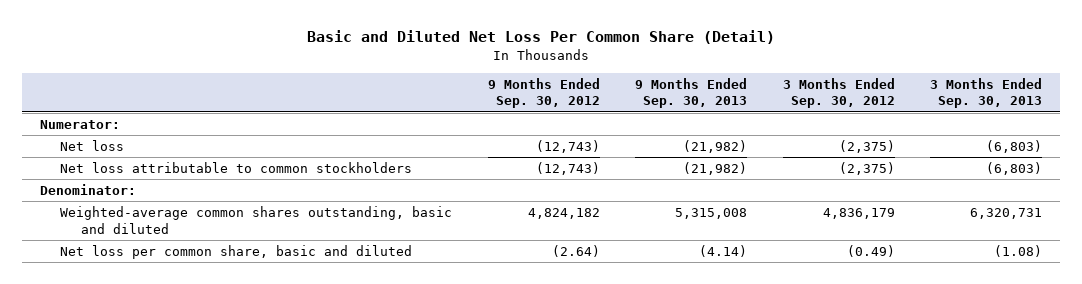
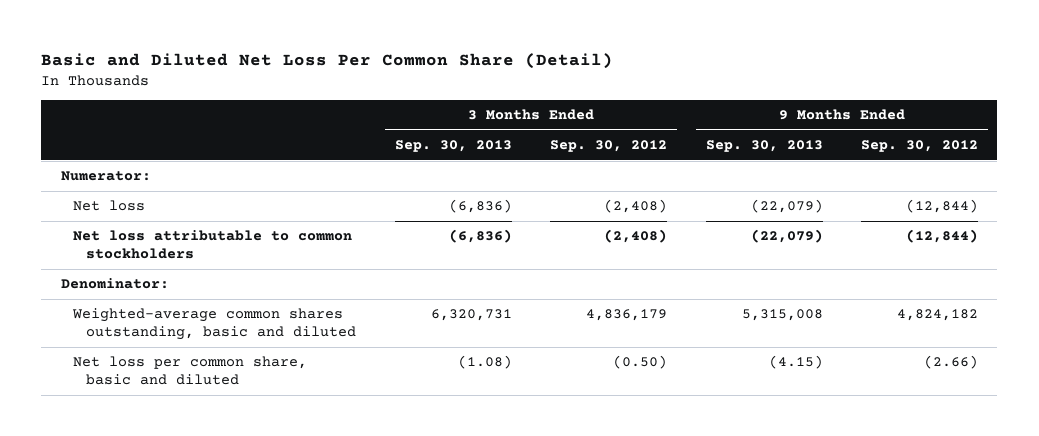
- | 9 Months Ended Sep. 30, 2012 | 9 Months Ended Sep. 30, 2013 | 3 Months Ended Sep. 30, 2012 | 3 Months Ended Sep. 30, 2013
+ | 3 Months Ended Sep. 30, 2013 | 3 Months Ended Sep. 30, 2012 | 9 Months Ended Sep. 30, 2013 | 9 Months Ended Sep. 30, 2012
- Net loss | (12,743) | (21,982) | (2,375) | (6,803)
- Net loss attributable to common stockholders | (12,743) | (21,982) | (2,375) | (6,803)
+ Net loss | (6,836) | (2,408) | (22,079) | (12,844)
+ Net loss attributable to common stockholders | (6,836) | (2,408) | (22,079) | (12,844)
- Net loss per common share, basic and diluted | (2.64) | (4.14) | (0.49) | (1.08)
+ Net loss per common share, basic and diluted | (1.08) | (0.50) | (4.15) | (2.66)

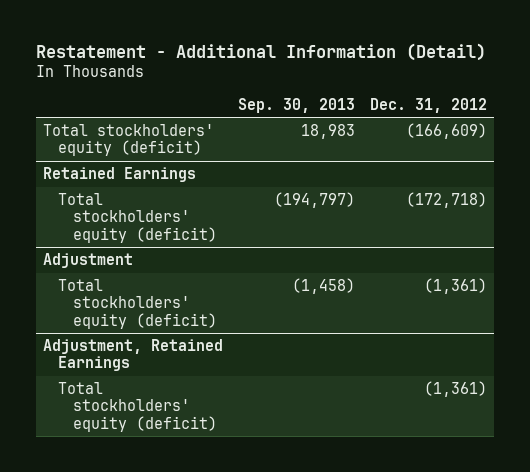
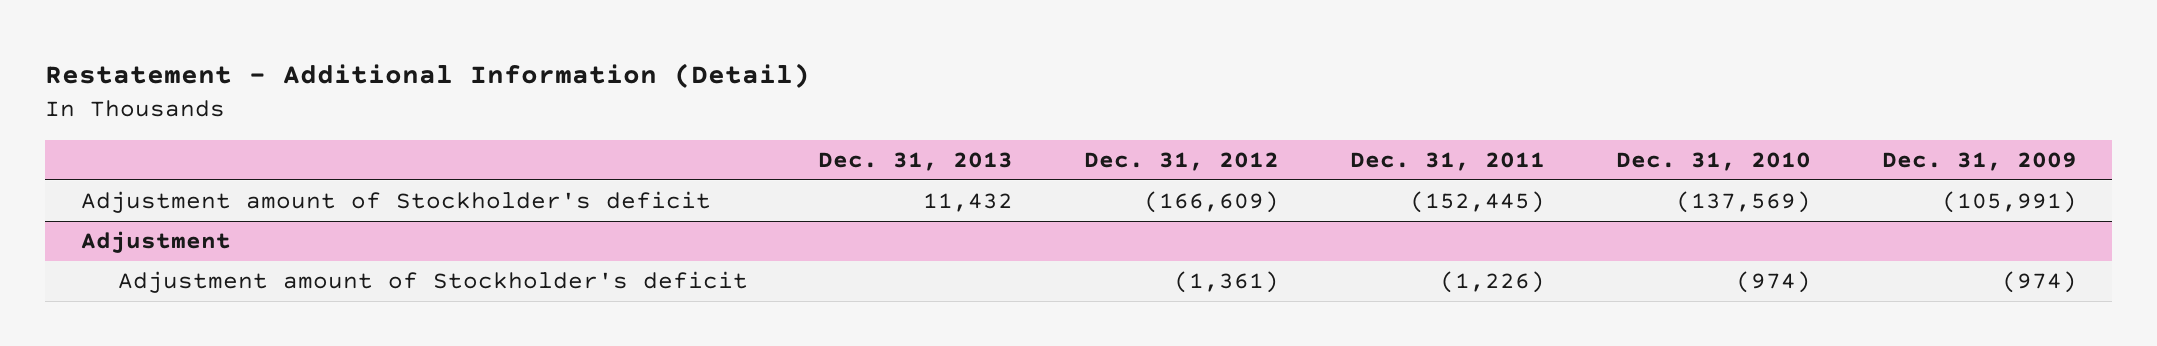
- | Sep. 30, 2013 | Dec. 31, 2012
+ | Dec. 31, 2013 | Dec. 31, 2012 | Dec. 31, 2011 | Dec. 31, 2010 | Dec. 31, 2009
- Total stockholders' equity (deficit) | 18,983 | (166,609)
- Retained Earnings
- Total stockholders' equity (deficit) | (194,797) | (172,718)
+ Adjustment amount of Stockholder's deficit | 11,432 | (166,609) | (152,445) | (137,569) | (105,991)
@ Adjustment
- Total stockholders' equity (deficit) | (1,458) | (1,361)
- Adjustment, Retained Earnings
- Total stockholders' equity (deficit) | | (1,361)
@ Adjustment
+ Adjustment amount of Stockholder's deficit | | (1,361) | (1,226) | (974) | (974)

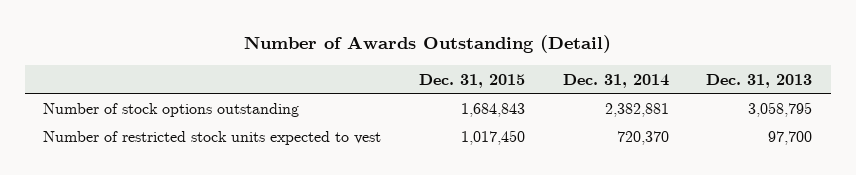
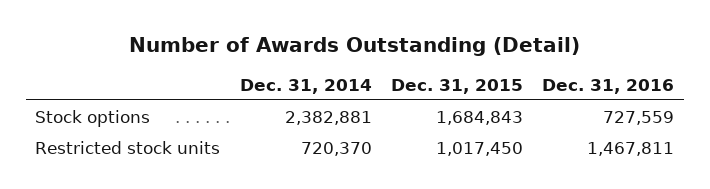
- | Dec. 31, 2015 | Dec. 31, 2014 | Dec. 31, 2013
+ | Dec. 31, 2014 | Dec. 31, 2015 | Dec. 31, 2016
- Number of stock options outstanding | 1,684,843 | 2,382,881 | 3,058,795
- Number of restricted stock units expected to vest | 1,017,450 | 720,370 | 97,700
+ Stock options | 2,382,881 | 1,684,843 | 727,559
+ Restricted stock units | 720,370 | 1,017,450 | 1,467,811

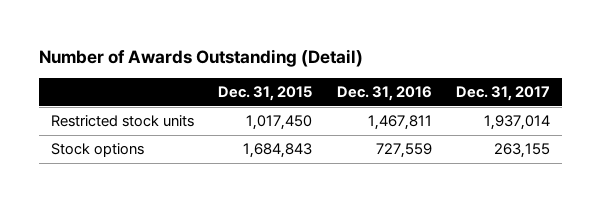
- | Dec. 31, 2014 | Dec. 31, 2015 | Dec. 31, 2016
+ | Dec. 31, 2015 | Dec. 31, 2016 | Dec. 31, 2017
moved down: Stock options | 1,684,843 | 727,559 | 263,155

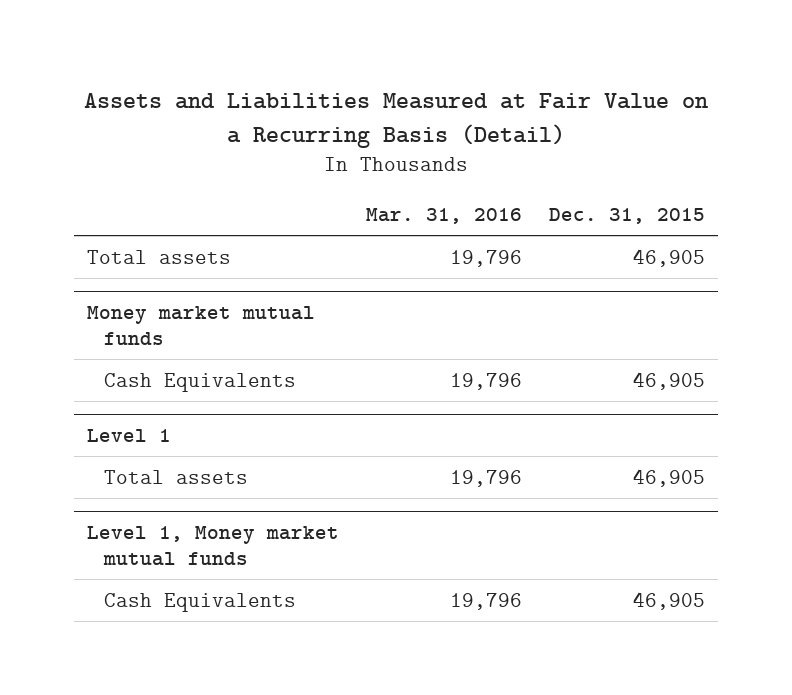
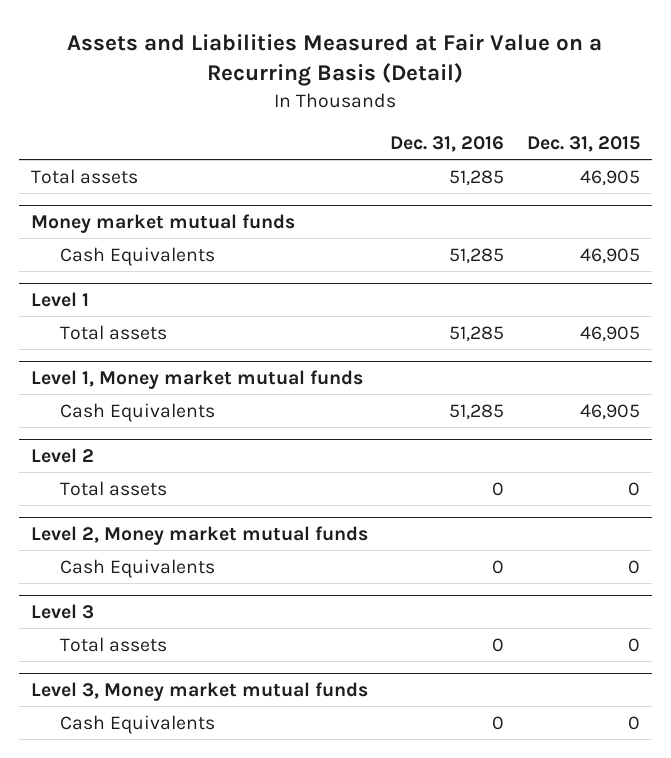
- | Mar. 31, 2016 | Dec. 31, 2015
+ | Dec. 31, 2016 | Dec. 31, 2015
+ Level 2
+ Total assets | 0 | 0
+ Level 2, Money market mutual funds
+ Cash Equivalents | 0 | 0
+ Level 3
+ Total assets | 0 | 0
+ Level 3, Money market mutual funds
+ Cash Equivalents | 0 | 0

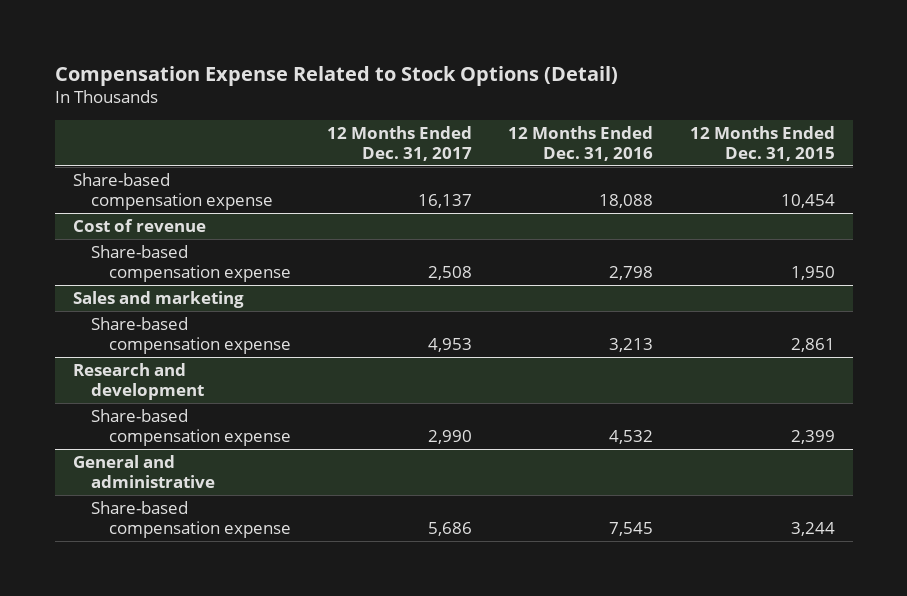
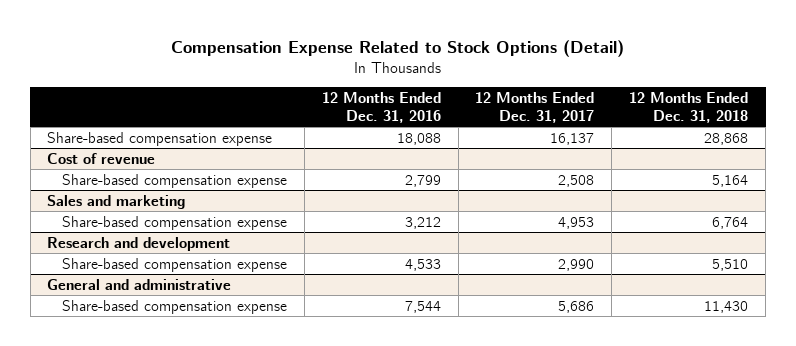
- | 12 Months Ended Dec. 31, 2017 | 12 Months Ended Dec. 31, 2016 | 12 Months Ended Dec. 31, 2015
+ | 12 Months Ended Dec. 31, 2016 | 12 Months Ended Dec. 31, 2017 | 12 Months Ended Dec. 31, 2018
@ Cost of revenue
- Share-based compensation expense | 2,508 | 2,798 | 1,950
+ Share-based compensation expense | 2,799 | 2,508 | 5,164
@ Sales and marketing
- Share-based compensation expense | 4,953 | 3,213 | 2,861
+ Share-based compensation expense | 3,212 | 4,953 | 6,764
@ Research and development
- Share-based compensation expense | 2,990 | 4,532 | 2,399
+ Share-based compensation expense | 4,533 | 2,990 | 5,510
@ General and administrative
- Share-based compensation expense | 5,686 | 7,545 | 3,244
+ Share-based compensation expense | 7,544 | 5,686 | 11,430

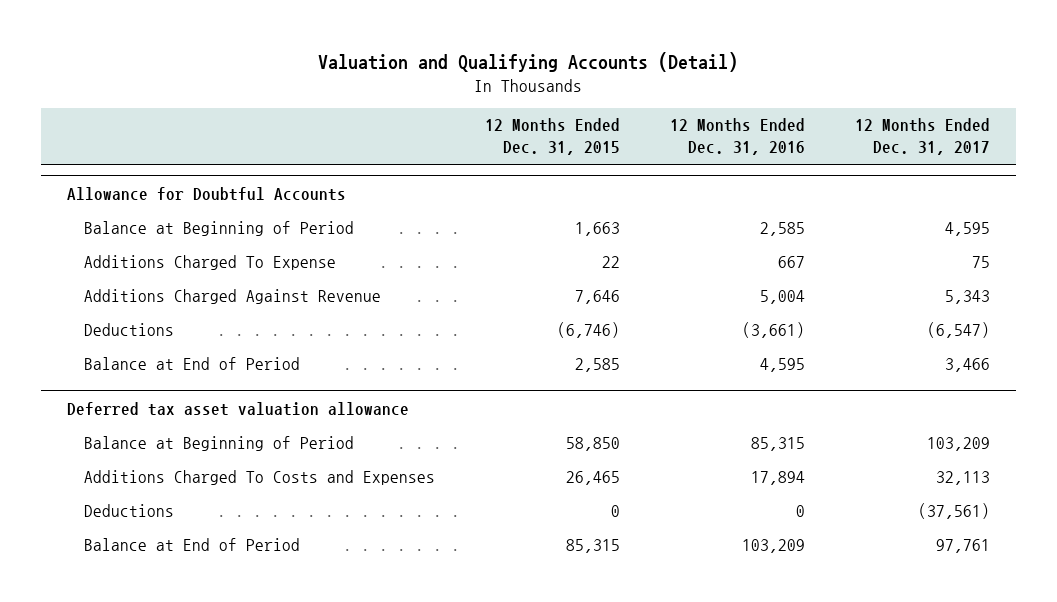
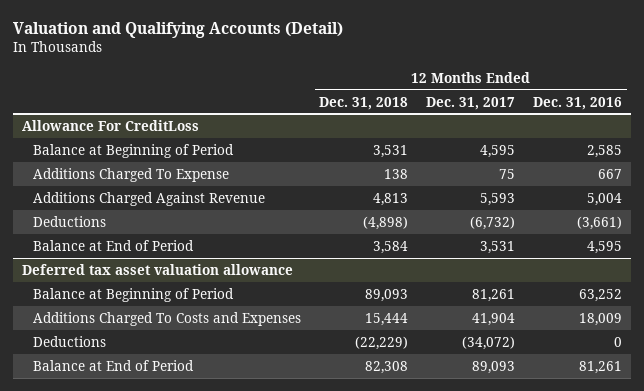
- | 12 Months Ended Dec. 31, 2015 | 12 Months Ended Dec. 31, 2016 | 12 Months Ended Dec. 31, 2017
+ | 12 Months Ended Dec. 31, 2018 | 12 Months Ended Dec. 31, 2017 | 12 Months Ended Dec. 31, 2016
- Allowance for Doubtful Accounts
+ Allowance For CreditLoss
- Additions Charged Against Revenue | 7,646 | 5,004 | 5,343
- Deductions | (6,746) | (3,661) | (6,547)
- Balance at End of Period | 2,585 | 4,595 | 3,466
+ Additions Charged Against Revenue | 4,813 | 5,593 | 5,004
+ Deductions | (4,898) | (6,732) | (3,661)
+ Balance at End of Period | 3,584 | 3,531 | 4,595
@ Deferred tax asset valuation allowance
- Balance at Beginning of Period | 58,850 | 85,315 | 103,209
- Additions Charged To Costs and Expenses | 26,465 | 17,894 | 32,113
- Deductions | 0 | 0 | (37,561)
- Balance at End of Period | 85,315 | 103,209 | 97,761
+ Balance at Beginning of Period | 89,093 | 81,261 | 63,252
+ Additions Charged To Costs and Expenses | 15,444 | 41,904 | 18,009
+ Deductions | (22,229) | (34,072) | 0
+ Balance at End of Period | 82,308 | 89,093 | 81,261

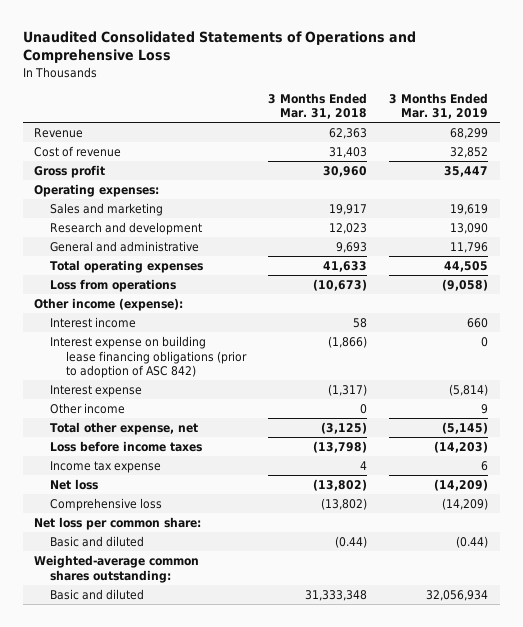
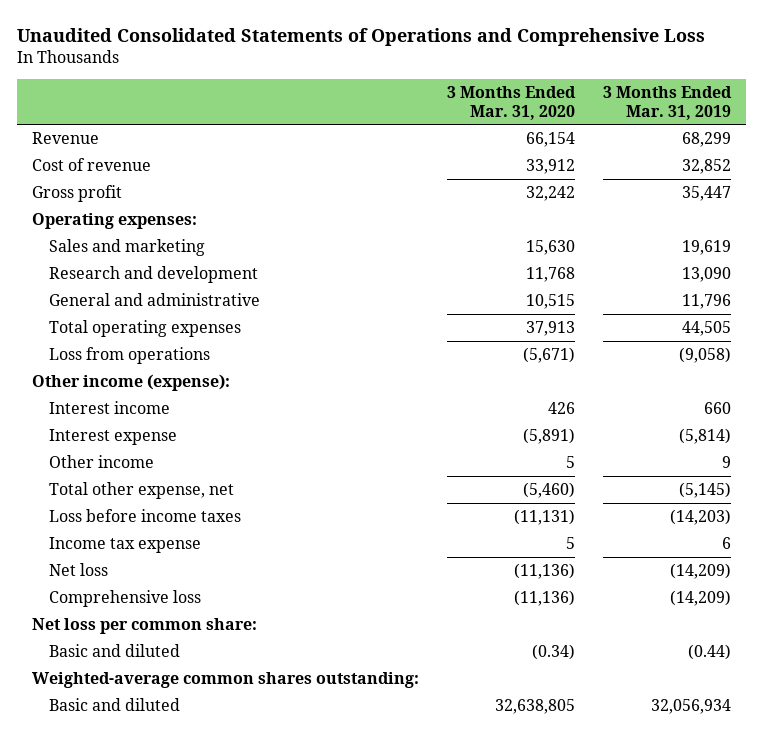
- | 3 Months Ended Mar. 31, 2018 | 3 Months Ended Mar. 31, 2019
+ | 3 Months Ended Mar. 31, 2020 | 3 Months Ended Mar. 31, 2019
- Interest expense on building lease financing obligations (prior to adoption of ASC 842) | (1,866) | 0

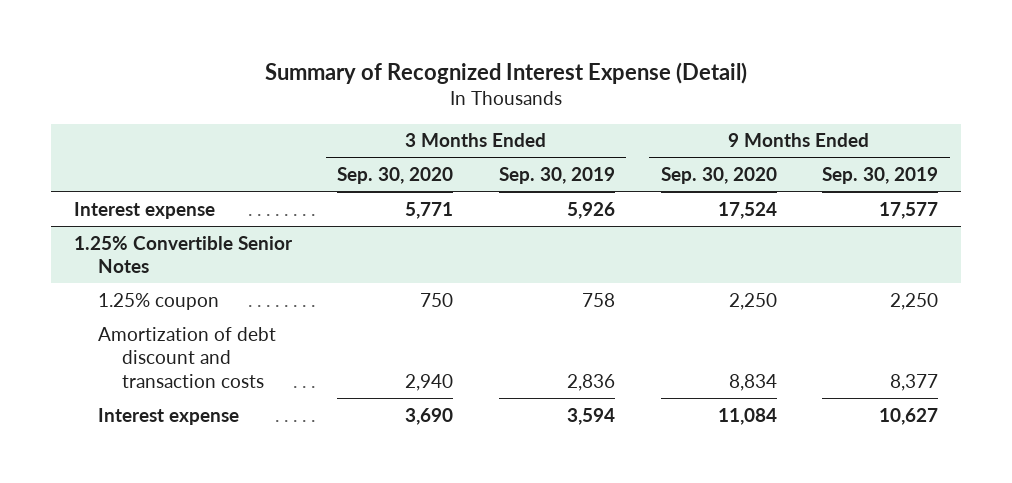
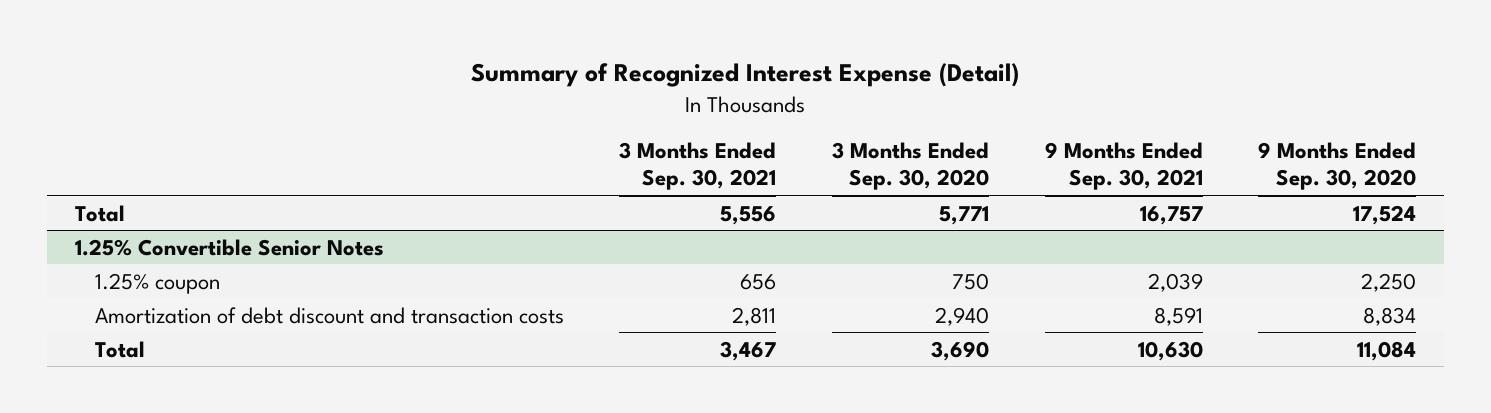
- | 3 Months Ended Sep. 30, 2020 | 3 Months Ended Sep. 30, 2019 | 9 Months Ended Sep. 30, 2020 | 9 Months Ended Sep. 30, 2019
+ | 3 Months Ended Sep. 30, 2021 | 3 Months Ended Sep. 30, 2020 | 9 Months Ended Sep. 30, 2021 | 9 Months Ended Sep. 30, 2020
- Interest expense | 5,771 | 5,926 | 17,524 | 17,577
+ Total | 5,556 | 5,771 | 16,757 | 17,524
@ 1.25% Convertible Senior Notes
- Interest expense | 3,690 | 3,594 | 11,084 | 10,627
+ Total | 3,467 | 3,690 | 10,630 | 11,084

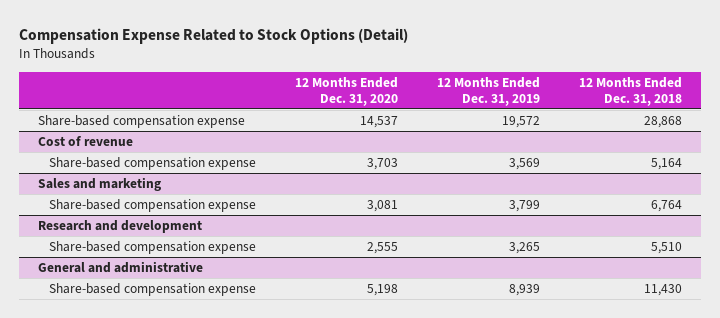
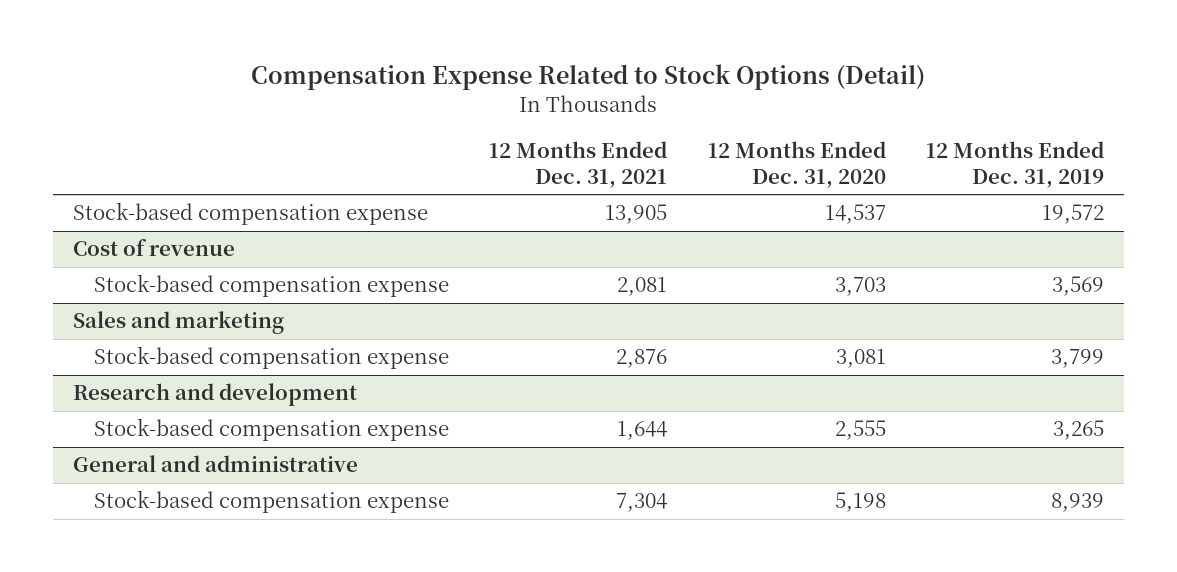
- | 12 Months Ended Dec. 31, 2020 | 12 Months Ended Dec. 31, 2019 | 12 Months Ended Dec. 31, 2018
+ | 12 Months Ended Dec. 31, 2021 | 12 Months Ended Dec. 31, 2020 | 12 Months Ended Dec. 31, 2019
- Share-based compensation expense | 14,537 | 19,572 | 28,868
+ Stock-based compensation expense | 13,905 | 14,537 | 19,572
@ Cost of revenue
- Share-based compensation expense | 3,703 | 3,569 | 5,164
+ Stock-based compensation expense | 2,081 | 3,703 | 3,569
@ Sales and marketing
- Share-based compensation expense | 3,081 | 3,799 | 6,764
+ Stock-based compensation expense | 2,876 | 3,081 | 3,799
@ Research and development
- Share-based compensation expense | 2,555 | 3,265 | 5,510
+ Stock-based compensation expense | 1,644 | 2,555 | 3,265
@ General and administrative
- Share-based compensation expense | 5,198 | 8,939 | 11,430
+ Stock-based compensation expense | 7,304 | 5,198 | 8,939

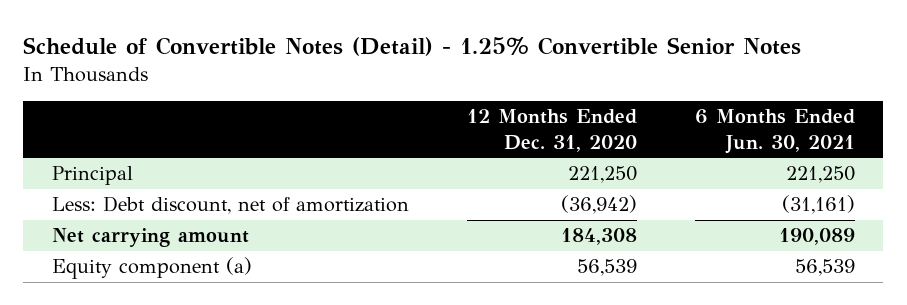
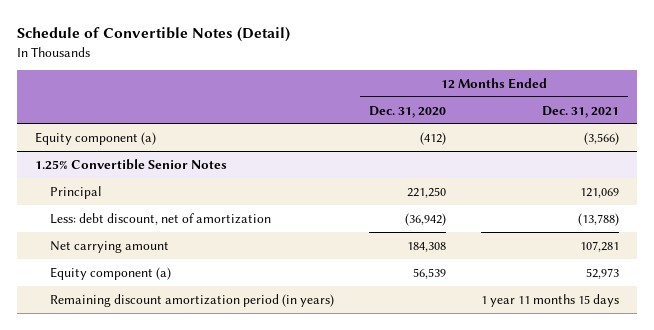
- Schedule of Convertible Notes (Detail) - 1.25% Convertible Senior Notes
+ Schedule of Convertible Notes (Detail)
- | 12 Months Ended Dec. 31, 2020 | 6 Months Ended Jun. 30, 2021
+ | 12 Months Ended Dec. 31, 2020 | 12 Months Ended Dec. 31, 2021
+ Equity component (a) | (412) | (3,566)
+ 1.25% Convertible Senior Notes
- Less: Debt discount, net of amortization | (36,942) | (31,161)
+ Less: debt discount, net of amortization | (36,942) | (13,788)
+ Remaining discount amortization period (in years) | | 1 year 11 months 15 days

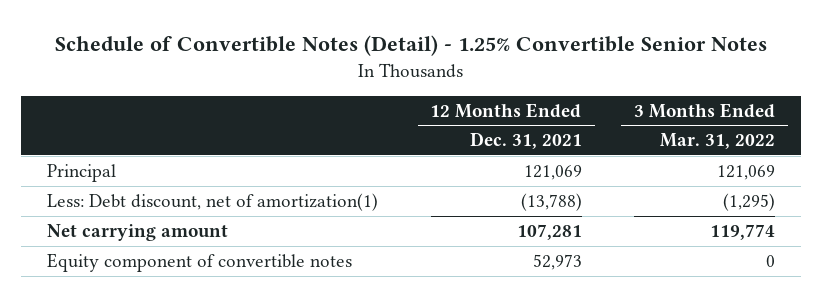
- Schedule of Convertible Notes (Detail)
+ Schedule of Convertible Notes (Detail) - 1.25% Convertible Senior Notes
- | 12 Months Ended Dec. 31, 2020 | 12 Months Ended Dec. 31, 2021
+ | 12 Months Ended Dec. 31, 2021 | 3 Months Ended Mar. 31, 2022
- Equity component (a) | (412) | (3,566)
- 1.25% Convertible Senior Notes
- Less: debt discount, net of amortization | (36,942) | (13,788)
+ Less: Debt discount, net of amortization(1) | (13,788) | (1,295)
- Equity component (a) | 56,539 | 52,973
- Remaining discount amortization period (in years) | | 1 year 11 months 15 days
+ Equity component of convertible notes | 52,973 | 0

